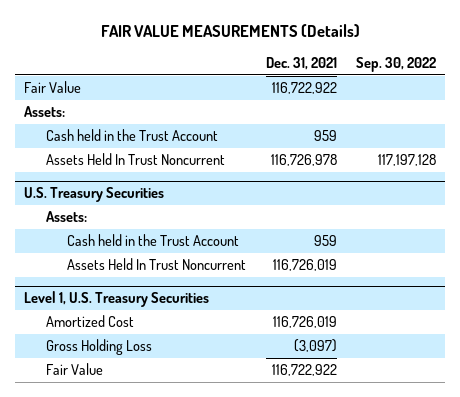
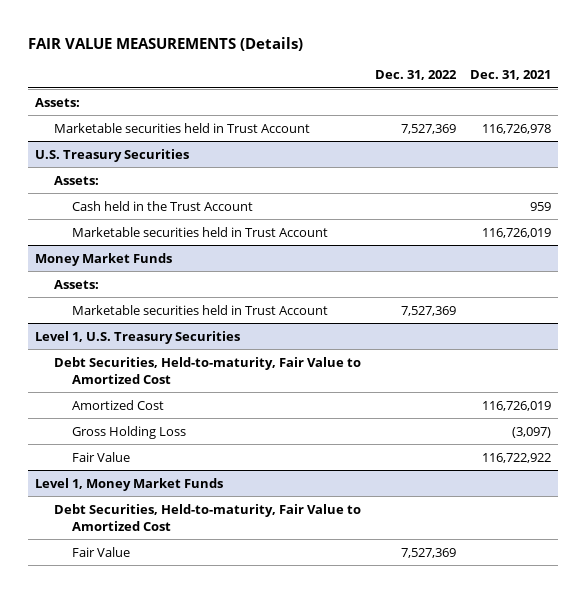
- | Dec. 31, 2021 | Sep. 30, 2022
+ | Dec. 31, 2022 | Dec. 31, 2021
- Fair Value | 116,722,922 |
- Cash held in the Trust Account | 959 |
- Assets Held In Trust Noncurrent | 116,726,978 | 117,197,128
+ Marketable securities held in Trust Account | 7,527,369 | 116,726,978
@ U.S. Treasury Securities
- Assets Held In Trust Noncurrent | 116,726,019 |
+ Marketable securities held in Trust Account | | 116,726,019
+ Money Market Funds
+ Assets:
+ Marketable securities held in Trust Account | 7,527,369 |
@ Level 1, U.S. Treasury Securities
+ Debt Securities, Held-to-maturity, Fair Value to Amortized Cost
+ Level 1, Money Market Funds
+ Debt Securities, Held-to-maturity, Fair Value to Amortized Cost
+ Fair Value | 7,527,369 |

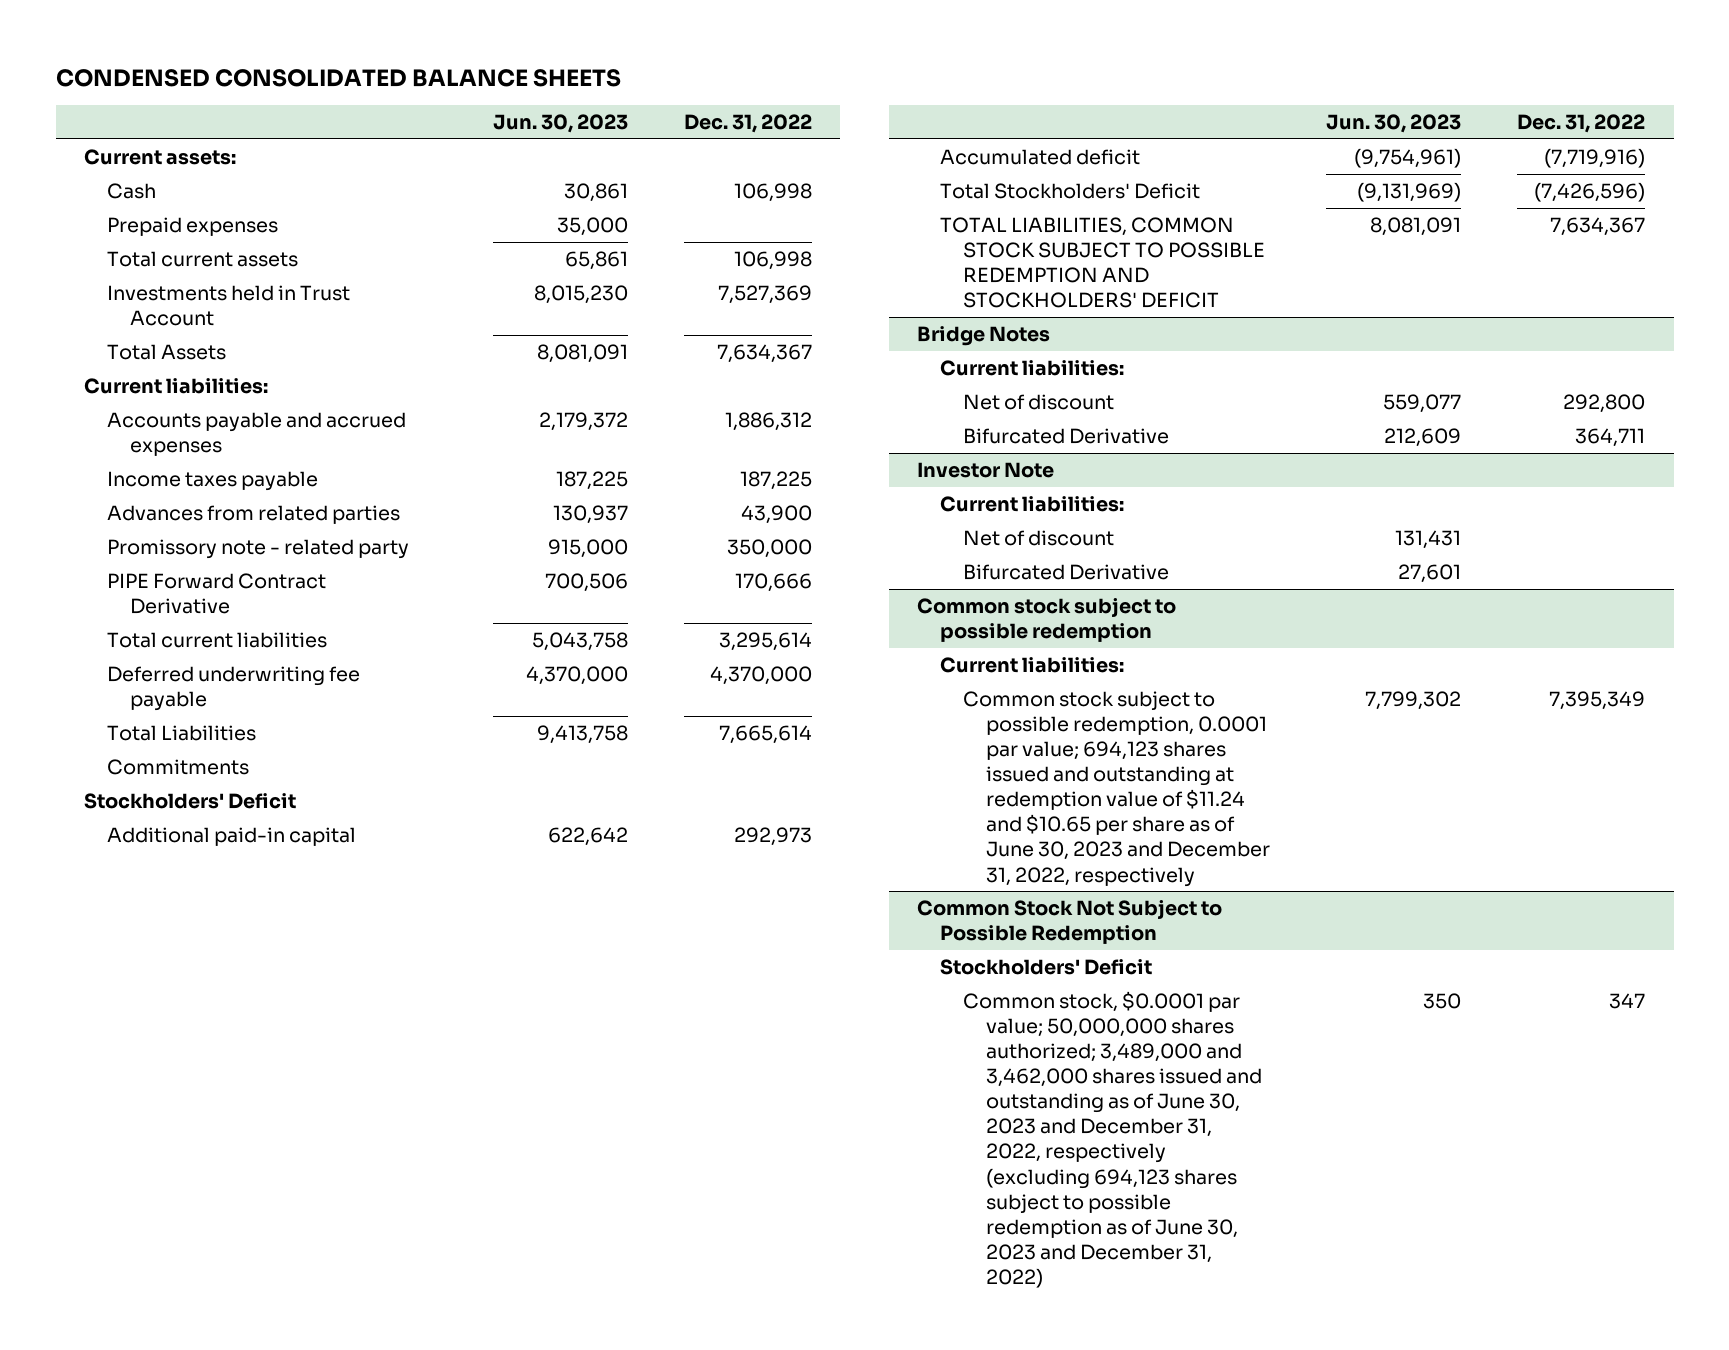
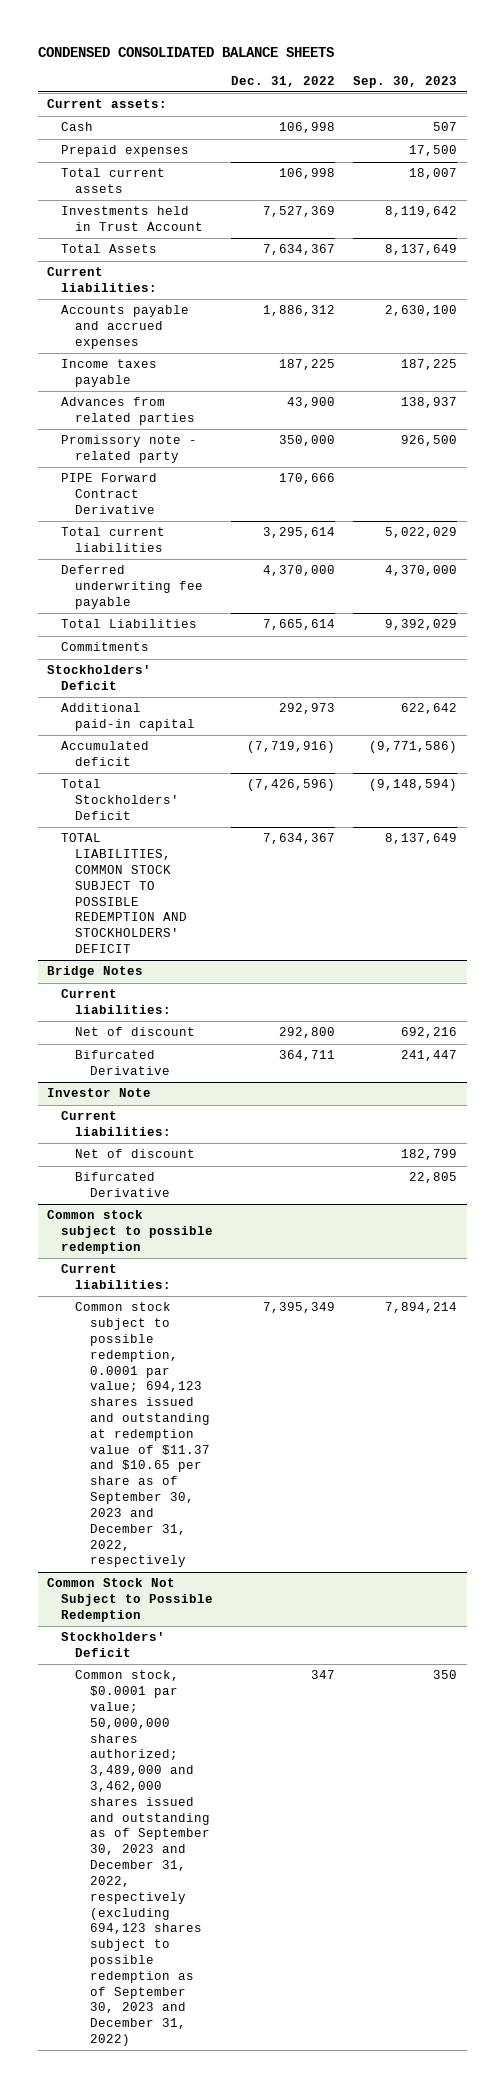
- | Jun. 30, 2023 | Dec. 31, 2022
+ | Dec. 31, 2022 | Sep. 30, 2023
@ Common stock subject to possible redemption
- Common stock subject to possible redemption, 0.0001 par value; 694,123 shares issued and outstanding at redemption value of $11.24 and $10.65 per share as of June 30, 2023 and December 31, 2022, respectively | 7,799,302 | 7,395,349
+ Common stock subject to possible redemption, 0.0001 par value; 694,123 shares issued and outstanding at redemption value of $11.37 and $10.65 per share as of September 30, 2023 and December 31, 2022, respectively | 7,395,349 | 7,894,214
@ Common Stock Not Subject to Possible Redemption
- Common stock, $0.0001 par value; 50,000,000 shares authorized; 3,489,000 and 3,462,000 shares issued and outstanding as of June 30, 2023 and December 31, 2022, respectively (excluding 694,123 shares subject to possible redemption as of June 30, 2023 and December 31, 2022) | 350 | 347
+ Common stock, $0.0001 par value; 50,000,000 shares authorized; 3,489,000 and 3,462,000 shares issued and outstanding as of September 30, 2023 and December 31, 2022, respectively (excluding 694,123 shares subject to possible redemption as of September 30, 2023 and December 31, 2022) | 347 | 350

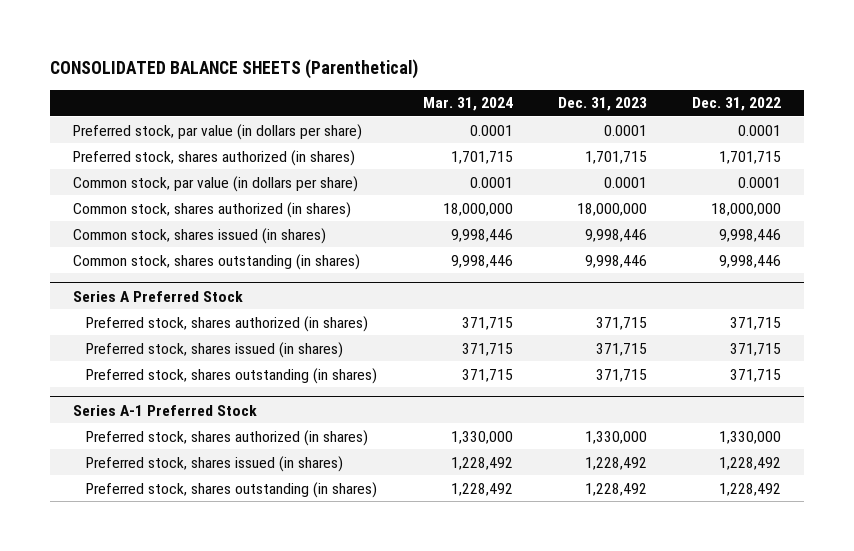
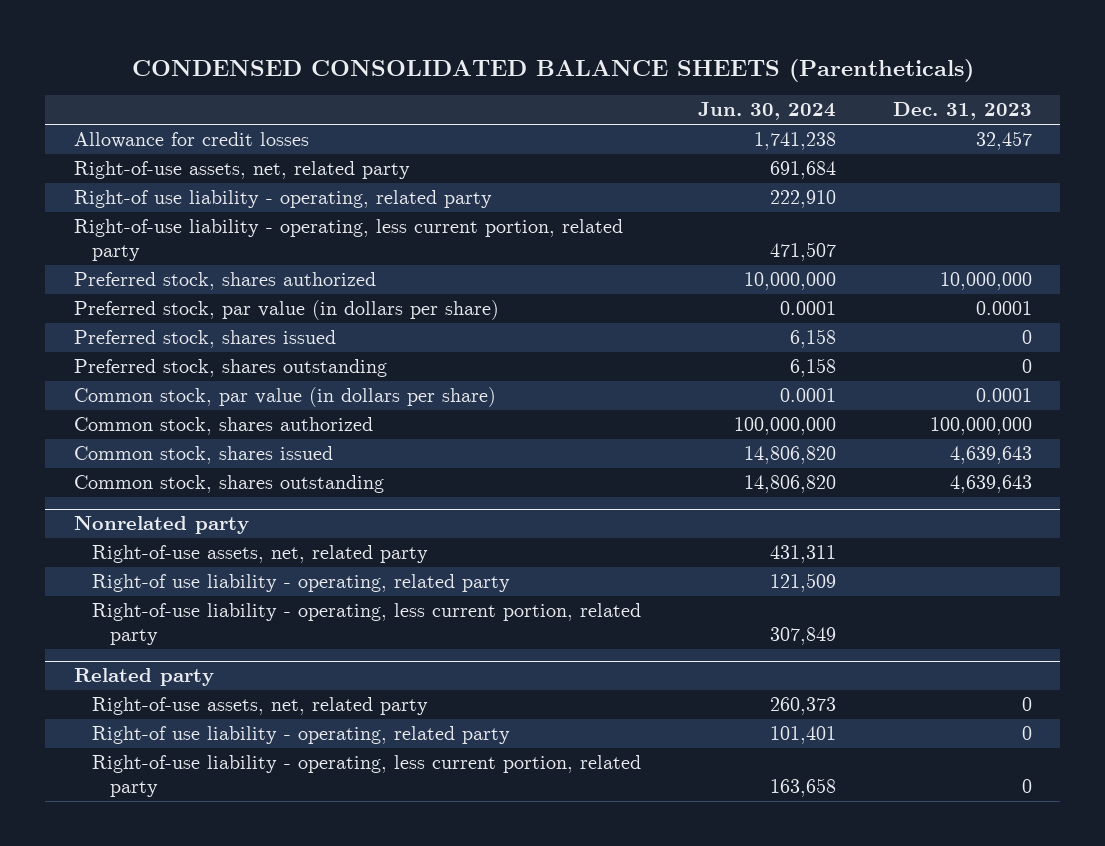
- CONSOLIDATED BALANCE SHEETS (Parenthetical)
+ CONDENSED CONSOLIDATED BALANCE SHEETS (Parentheticals)
- | Mar. 31, 2024 | Dec. 31, 2023 | Dec. 31, 2022
+ | Jun. 30, 2024 | Dec. 31, 2023
+ Allowance for credit losses | 1,741,238 | 32,457
+ Right-of-use assets, net, related party | 691,684 |
+ Right-of use liability - operating, related party | 222,910 |
+ Right-of-use liability - operating, less current portion, related party | 471,507 |
+ Preferred stock, shares authorized | 10,000,000 | 10,000,000
- Preferred stock, shares authorized (in shares) | 1,701,715 | 1,701,715 | 1,701,715
+ Preferred stock, shares issued | 6,158 | 0
+ Preferred stock, shares outstanding | 6,158 | 0
- Common stock, shares authorized (in shares) | 18,000,000 | 18,000,000 | 18,000,000
- Common stock, shares issued (in shares) | 9,998,446 | 9,998,446 | 9,998,446
- Common stock, shares outstanding (in shares) | 9,998,446 | 9,998,446 | 9,998,446
- Series A Preferred Stock
- Preferred stock, shares authorized (in shares) | 371,715 | 371,715 | 371,715
- Preferred stock, shares issued (in shares) | 371,715 | 371,715 | 371,715
- Preferred stock, shares outstanding (in shares) | 371,715 | 371,715 | 371,715
- Series A-1 Preferred Stock
- Preferred stock, shares authorized (in shares) | 1,330,000 | 1,330,000 | 1,330,000
- Preferred stock, shares issued (in shares) | 1,228,492 | 1,228,492 | 1,228,492
- Preferred stock, shares outstanding (in shares) | 1,228,492 | 1,228,492 | 1,228,492
+ Common stock, shares authorized | 100,000,000 | 100,000,000
+ Common stock, shares issued | 14,806,820 | 4,639,643
+ Common stock, shares outstanding | 14,806,820 | 4,639,643
+ Nonrelated party
+ Right-of-use assets, net, related party | 431,311 |
+ Right-of use liability - operating, related party | 121,509 |
+ Right-of-use liability - operating, less current portion, related party | 307,849 |
+ Related party
+ Right-of-use assets, net, related party | 260,373 | 0
+ Right-of use liability - operating, related party | 101,401 | 0
+ Right-of-use liability - operating, less current portion, related party | 163,658 | 0

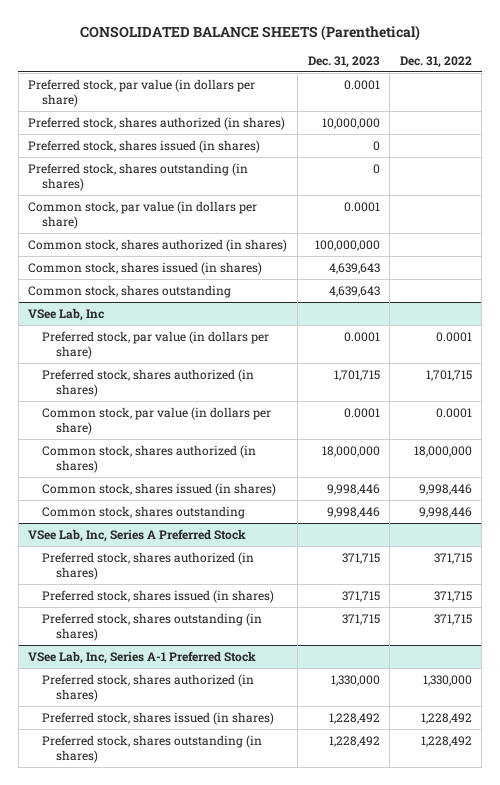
- CONDENSED CONSOLIDATED BALANCE SHEETS (Parentheticals)
+ CONSOLIDATED BALANCE SHEETS (Parenthetical)
- | Jun. 30, 2024 | Dec. 31, 2023
+ | Dec. 31, 2023 | Dec. 31, 2022
- Allowance for credit losses | 1,741,238 | 32,457
- Right-of-use assets, net, related party | 691,684 |
- Right-of use liability - operating, related party | 222,910 |
- Right-of-use liability - operating, less current portion, related party | 471,507 |
- Preferred stock, shares authorized | 10,000,000 | 10,000,000
- Preferred stock, shares issued | 6,158 | 0
- Preferred stock, shares outstanding | 6,158 | 0
+ Preferred stock, shares authorized (in shares) | 10,000,000 |
+ Preferred stock, shares issued (in shares) | 0 |
+ Preferred stock, shares outstanding (in shares) | 0 |
- Common stock, shares authorized | 100,000,000 | 100,000,000
- Common stock, shares issued | 14,806,820 | 4,639,643
+ Common stock, shares authorized (in shares) | 100,000,000 |
+ Common stock, shares issued (in shares) | 4,639,643 |
- Nonrelated party
- Right-of-use assets, net, related party | 431,311 |
- Right-of use liability - operating, related party | 121,509 |
- Right-of-use liability - operating, less current portion, related party | 307,849 |
- Related party
- Right-of-use assets, net, related party | 260,373 | 0
- Right-of use liability - operating, related party | 101,401 | 0
- Right-of-use liability - operating, less current portion, related party | 163,658 | 0
+ VSee Lab, Inc
+ Preferred stock, par value (in dollars per share) | 0.0001 | 0.0001
+ Preferred stock, shares authorized (in shares) | 1,701,715 | 1,701,715
+ Common stock, par value (in dollars per share) | 0.0001 | 0.0001
+ Common stock, shares authorized (in shares) | 18,000,000 | 18,000,000
+ Common stock, shares issued (in shares) | 9,998,446 | 9,998,446
+ Common stock, shares outstanding | 9,998,446 | 9,998,446
+ VSee Lab, Inc, Series A Preferred Stock
+ Preferred stock, shares authorized (in shares) | 371,715 | 371,715
+ Preferred stock, shares issued (in shares) | 371,715 | 371,715
+ Preferred stock, shares outstanding (in shares) | 371,715 | 371,715
+ VSee Lab, Inc, Series A-1 Preferred Stock
+ Preferred stock, shares authorized (in shares) | 1,330,000 | 1,330,000
+ Preferred stock, shares issued (in shares) | 1,228,492 | 1,228,492
+ Preferred stock, shares outstanding (in shares) | 1,228,492 | 1,228,492

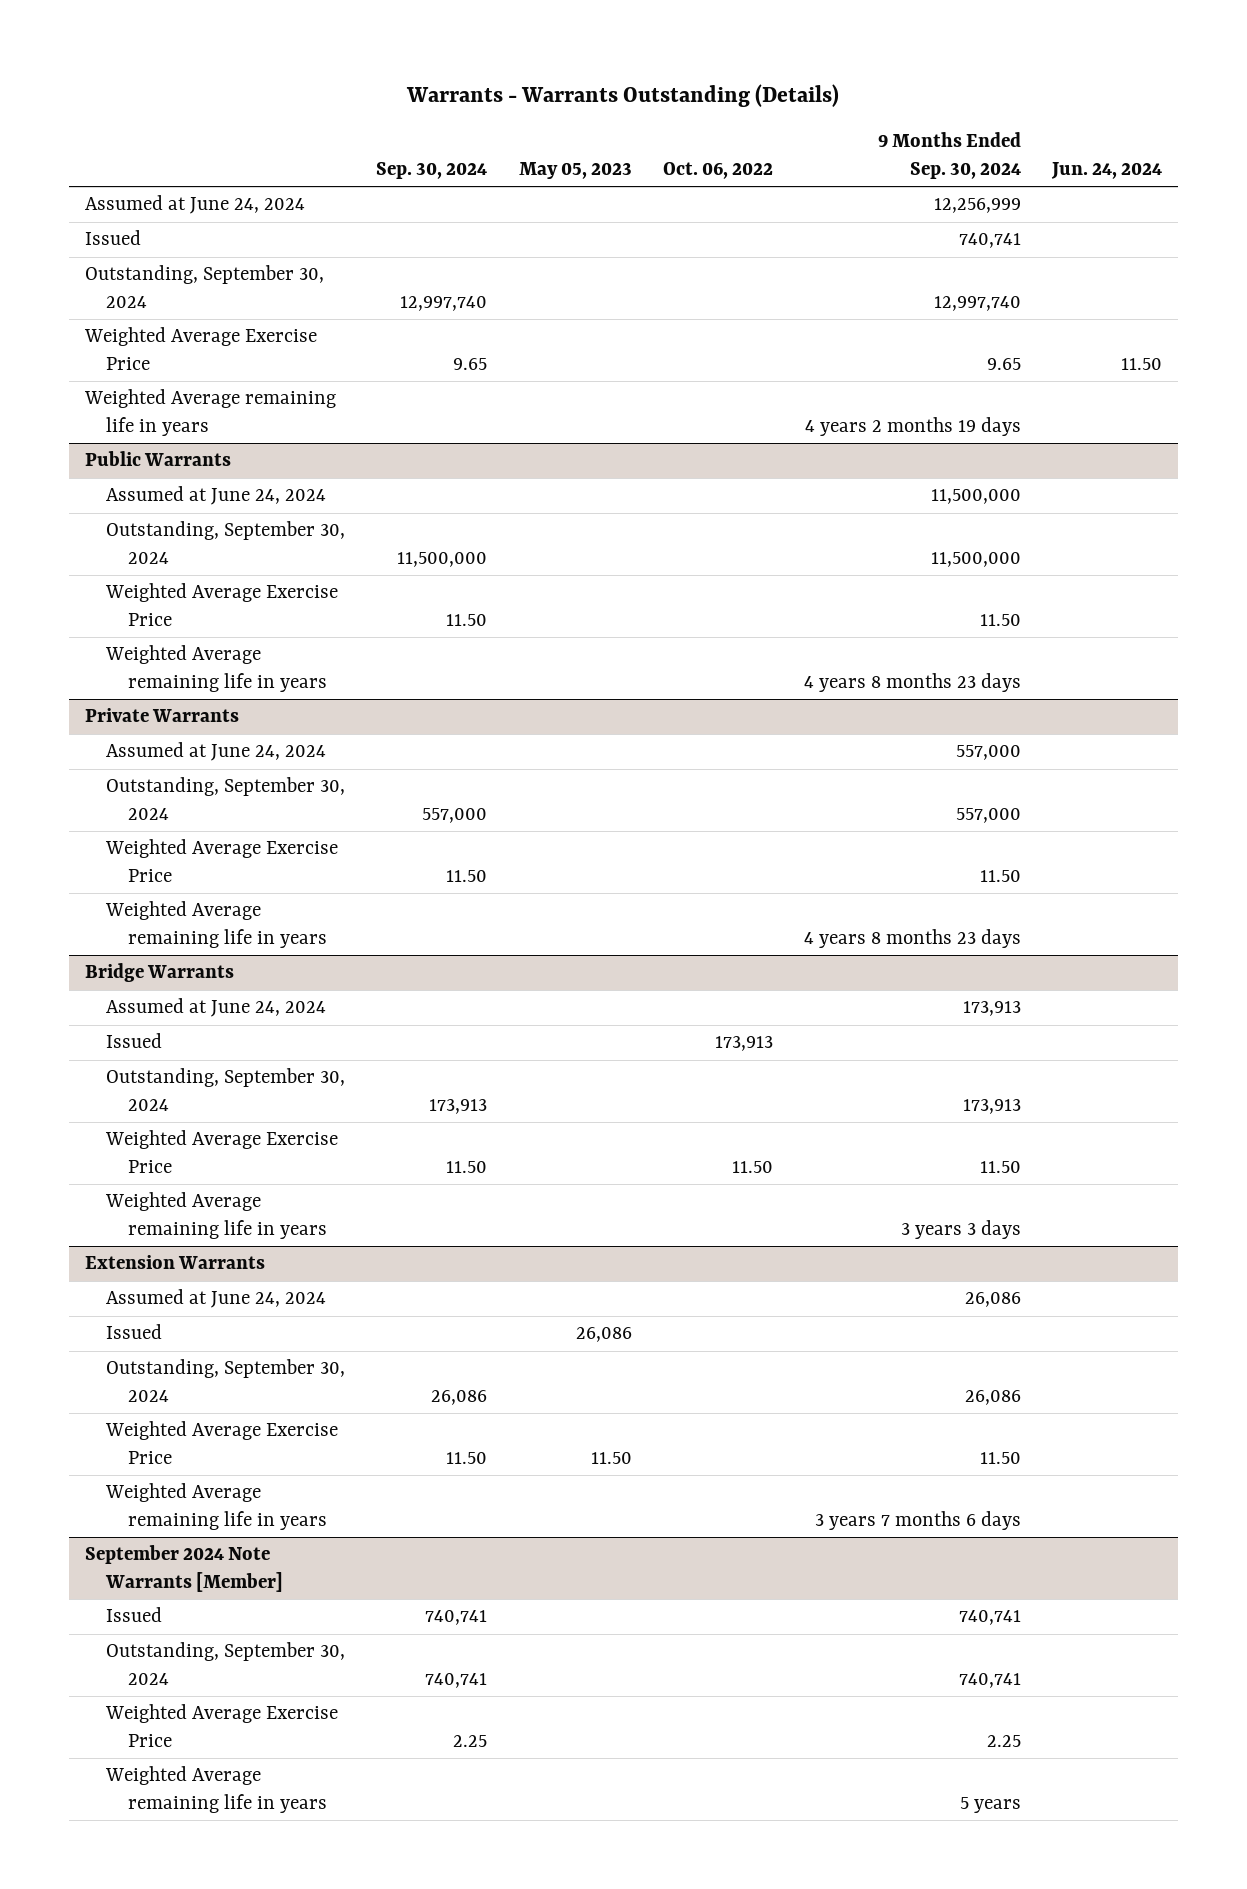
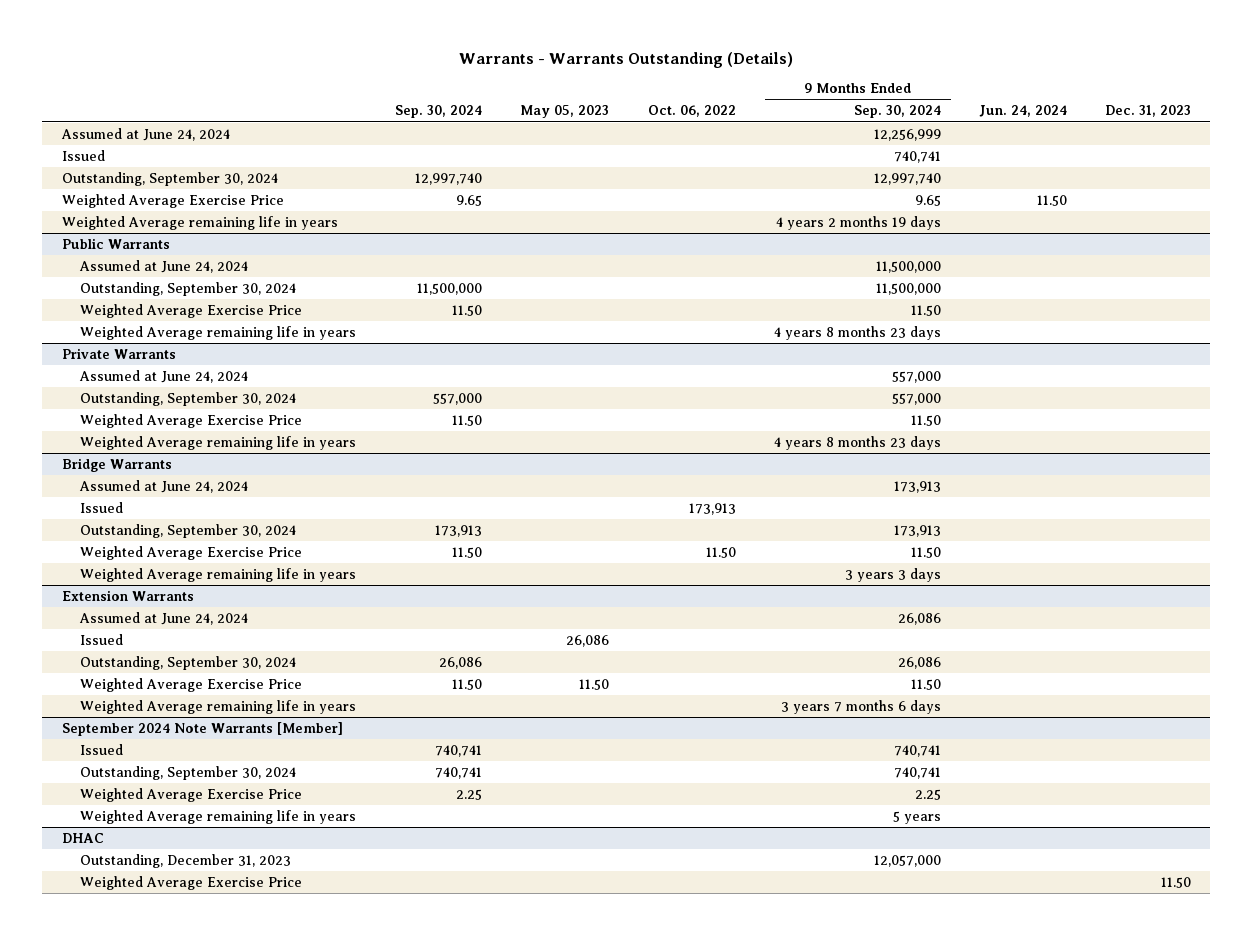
- | Sep. 30, 2024 | May 05, 2023 | Oct. 06, 2022 | 9 Months Ended Sep. 30, 2024 | Jun. 24, 2024
+ | Sep. 30, 2024 | May 05, 2023 | Oct. 06, 2022 | 9 Months Ended Sep. 30, 2024 | Jun. 24, 2024 | Dec. 31, 2023
+ DHAC
+ Outstanding, December 31, 2023 | | | | 12,057,000 | |
+ Weighted Average Exercise Price | | | | | | 11.50

